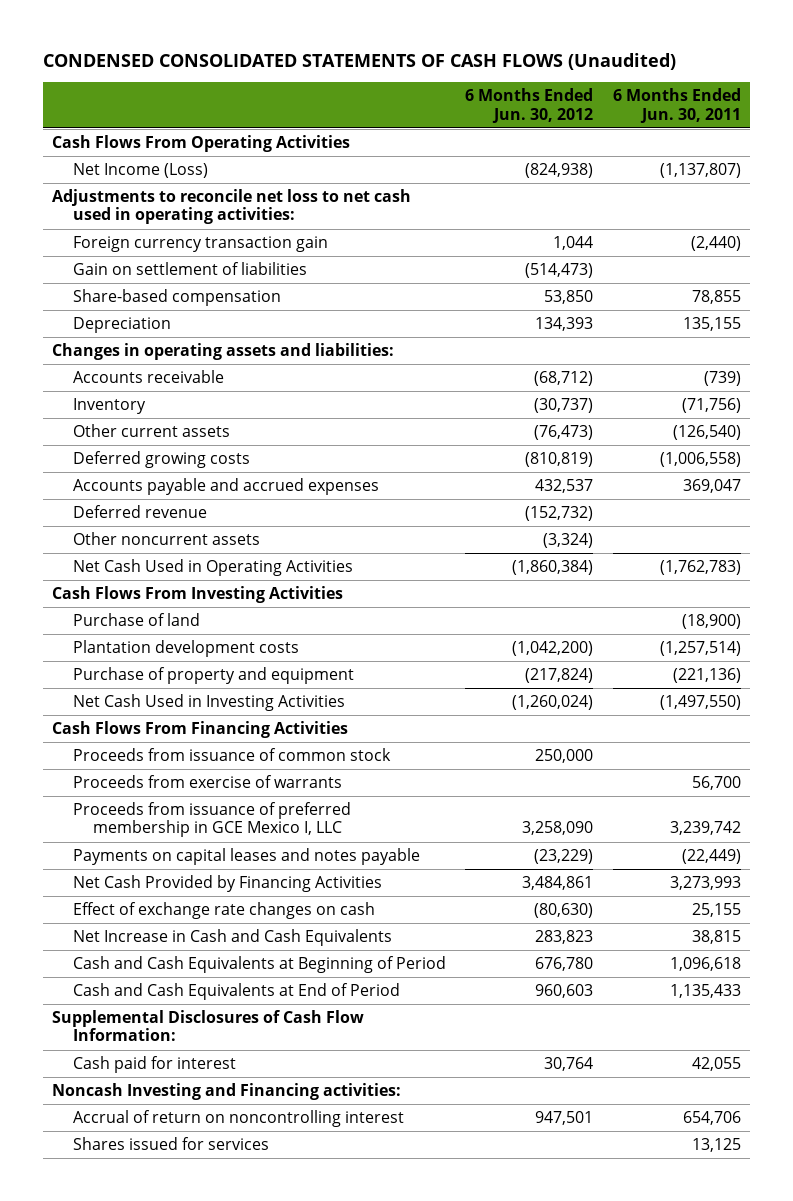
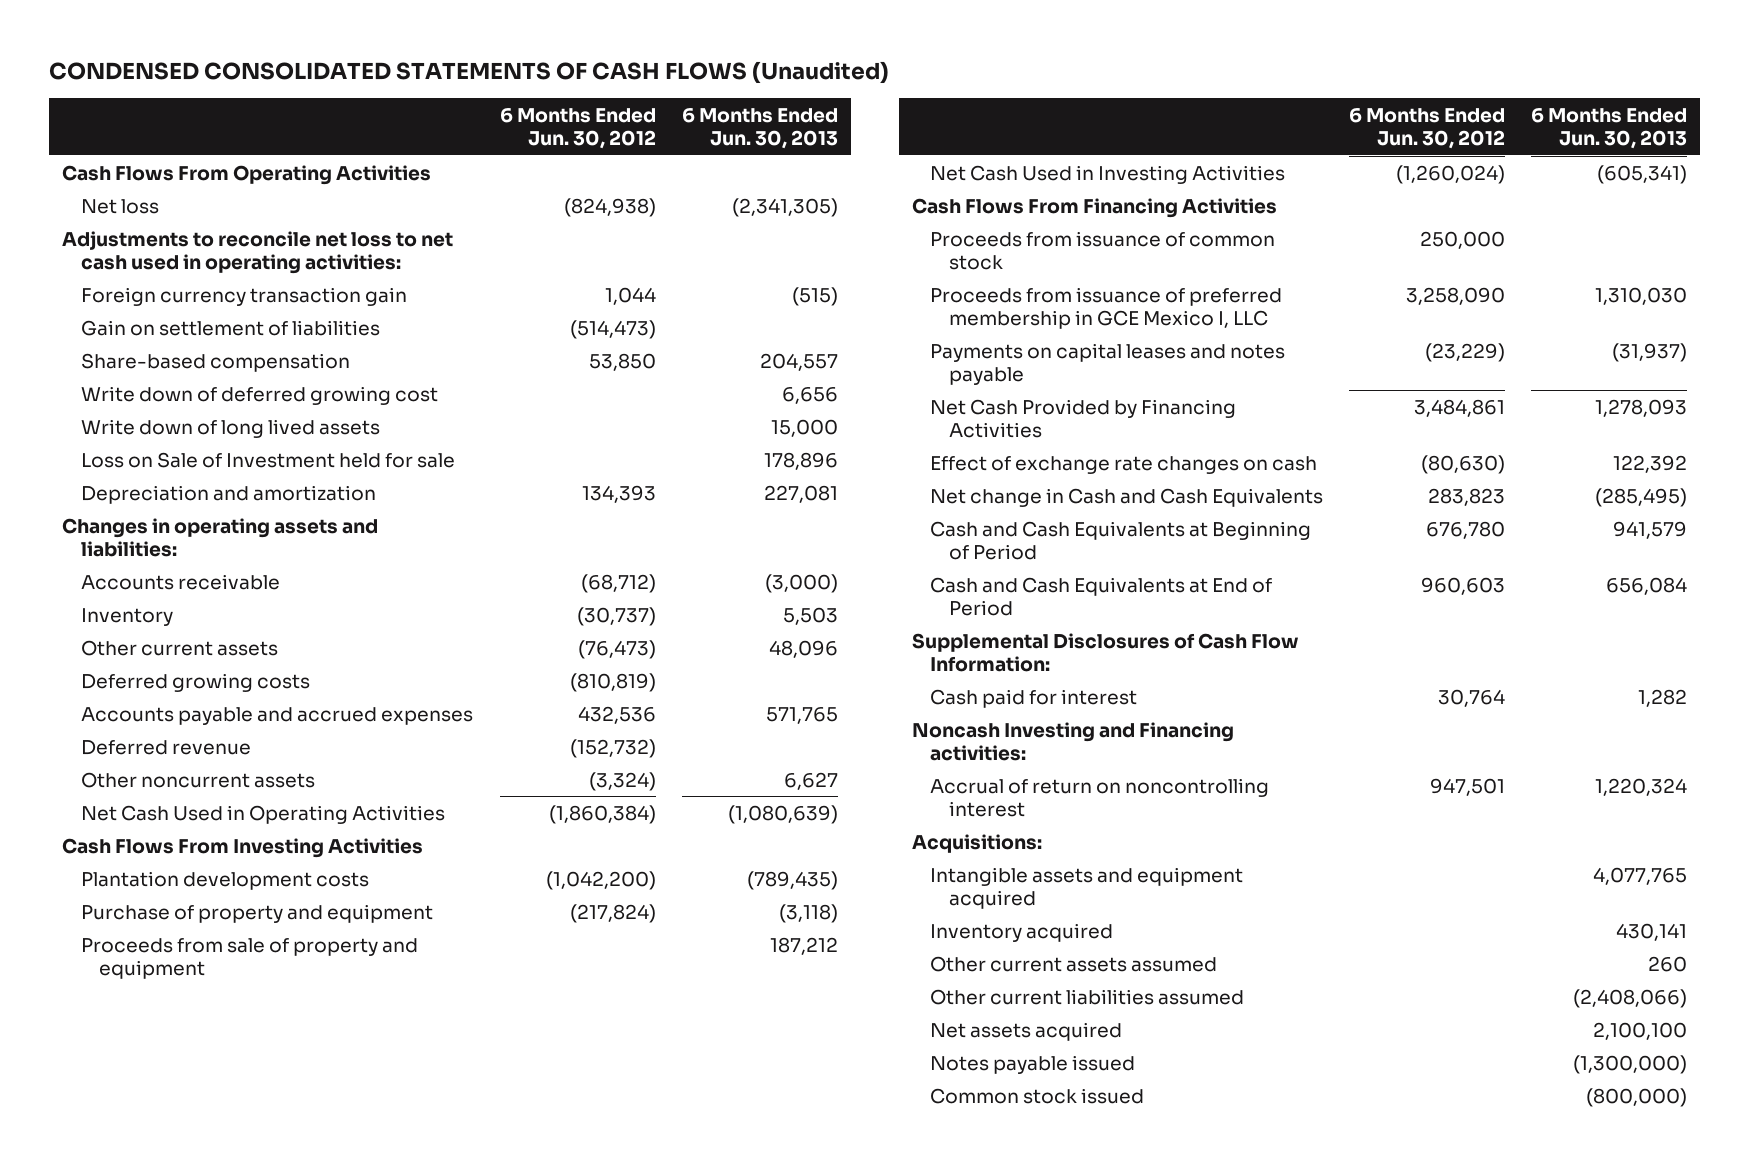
- | 6 Months Ended Jun. 30, 2012 | 6 Months Ended Jun. 30, 2011
+ | 6 Months Ended Jun. 30, 2012 | 6 Months Ended Jun. 30, 2013
- Net Income (Loss) | (824,938) | (1,137,807)
+ Net loss | (824,938) | (2,341,305)
- Depreciation | 134,393 | 135,155
+ Write down of deferred growing cost | | 6,656
+ Write down of long lived assets | | 15,000
+ Loss on Sale of Investment held for sale | | 178,896
+ Depreciation and amortization | 134,393 | 227,081
- Accounts payable and accrued expenses | 432,537 | 369,047
+ Accounts payable and accrued expenses | 432,536 | 571,765
- Purchase of land | | (18,900)
+ Proceeds from sale of property and equipment | | 187,212
- Proceeds from exercise of warrants | | 56,700
- Net Increase in Cash and Cash Equivalents | 283,823 | 38,815
+ Net change in Cash and Cash Equivalents | 283,823 | (285,495)
- Shares issued for services | | 13,125
+ Acquisitions:
+ Intangible assets and equipment acquired | | 4,077,765
+ Inventory acquired | | 430,141
+ Other current assets assumed | | 260
+ Other current liabilities assumed | | (2,408,066)
+ Net assets acquired | | 2,100,100
+ Notes payable issued | | (1,300,000)
+ Common stock issued | | (800,000)

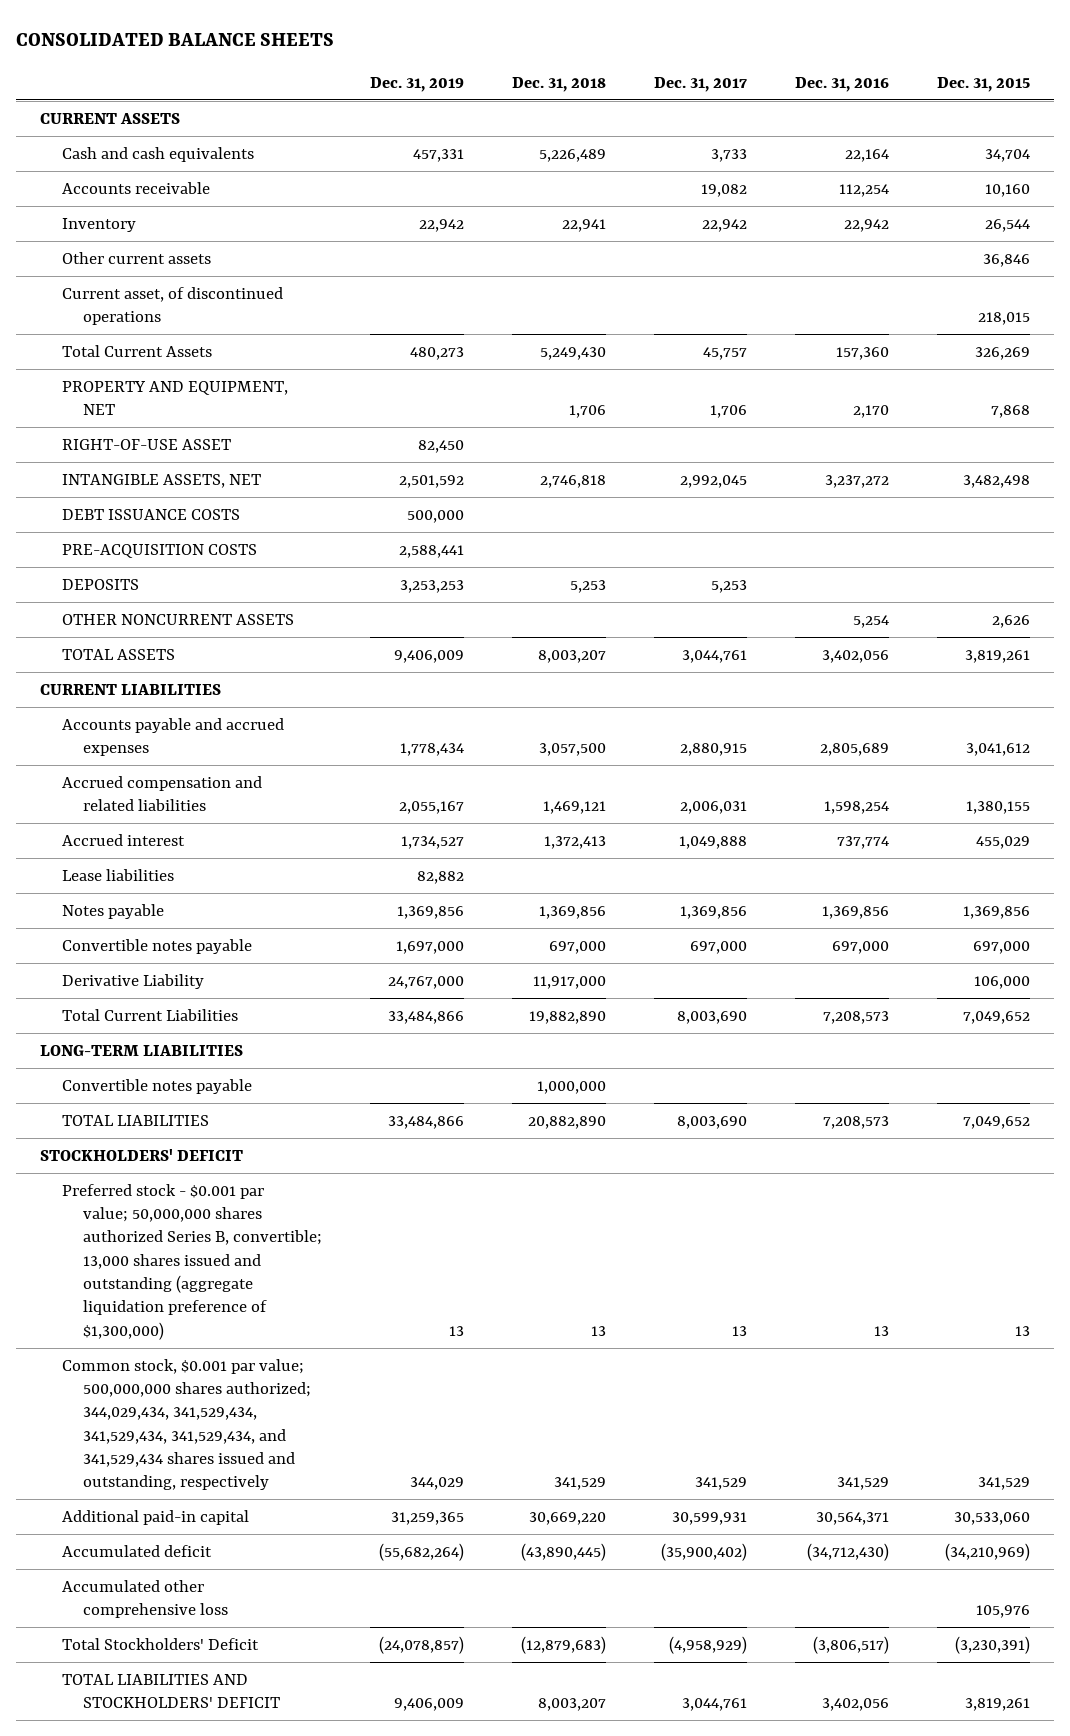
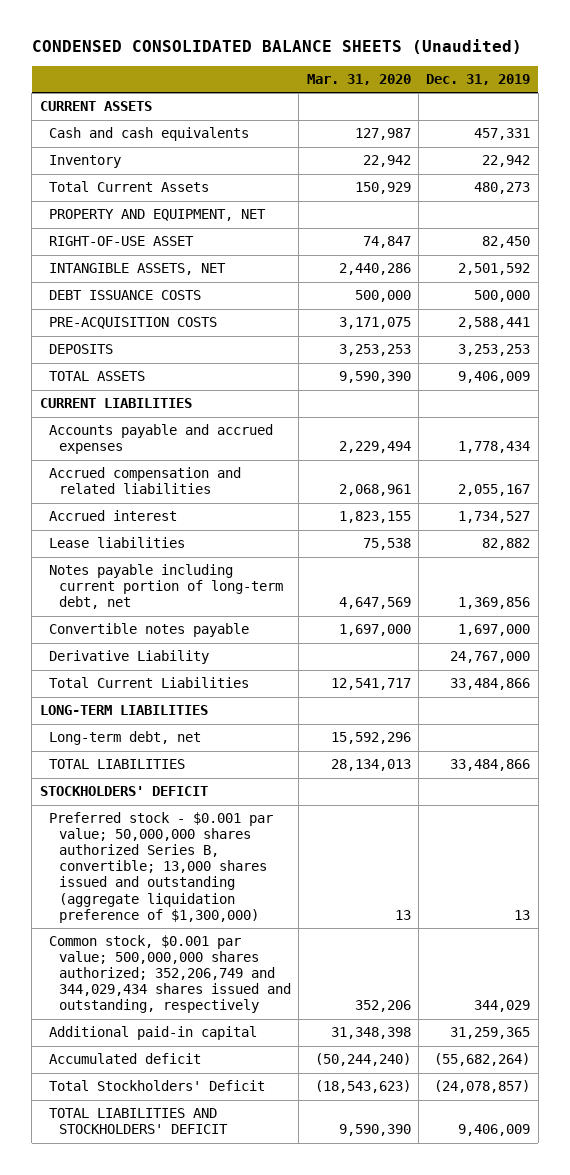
- CONSOLIDATED BALANCE SHEETS
+ CONDENSED CONSOLIDATED BALANCE SHEETS (Unaudited)
- | Dec. 31, 2019 | Dec. 31, 2018 | Dec. 31, 2017 | Dec. 31, 2016 | Dec. 31, 2015
+ | Mar. 31, 2020 | Dec. 31, 2019
- Accounts receivable | | | 19,082 | 112,254 | 10,160
- Other current assets | | | | | 36,846
- Current asset, of discontinued operations | | | | | 218,015
- OTHER NONCURRENT ASSETS | | | | 5,254 | 2,626
- Notes payable | 1,369,856 | 1,369,856 | 1,369,856 | 1,369,856 | 1,369,856
+ Notes payable including current portion of long-term debt, net | 4,647,569 | 1,369,856
- Convertible notes payable | | 1,000,000 | | |
+ Long-term debt, net | 15,592,296 |
- Common stock, $0.001 par value; 500,000,000 shares authorized; 344,029,434, 341,529,434, 341,529,434, 341,529,434, and 341,529,434 shares issued and outstanding, respectively | 344,029 | 341,529 | 341,529 | 341,529 | 341,529
+ Common stock, $0.001 par value; 500,000,000 shares authorized; 352,206,749 and 344,029,434 shares issued and outstanding, respectively | 352,206 | 344,029
- Accumulated other comprehensive loss | | | | | 105,976

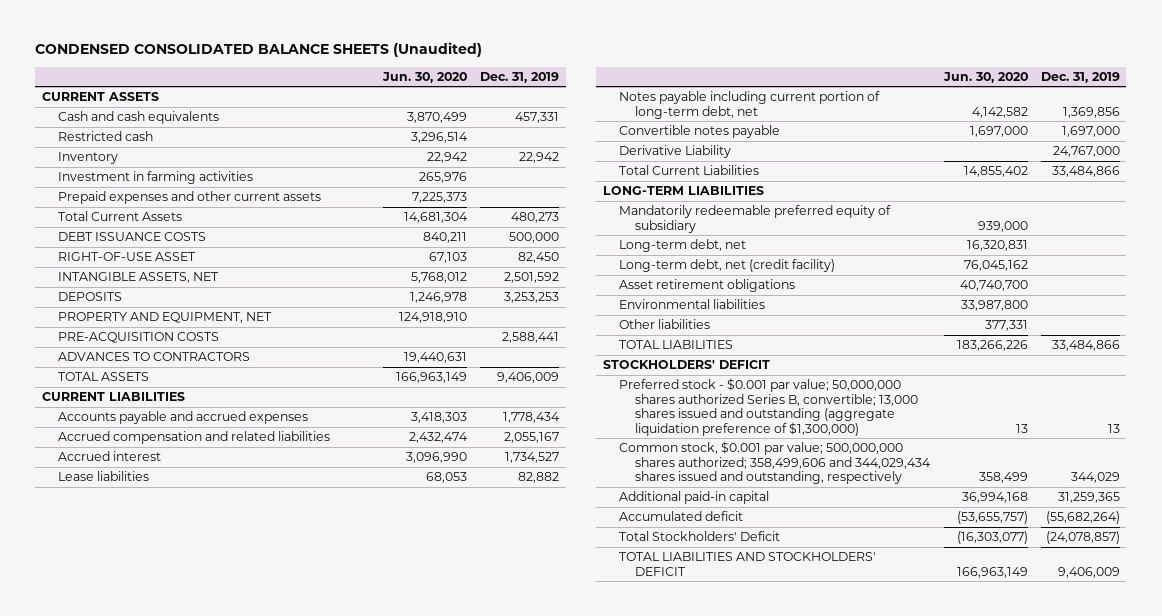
- | Mar. 31, 2020 | Dec. 31, 2019
+ | Jun. 30, 2020 | Dec. 31, 2019
+ Restricted cash | 3,296,514 |
+ Investment in farming activities | 265,976 |
+ Prepaid expenses and other current assets | 7,225,373 |
moved up: DEBT ISSUANCE COSTS | 840,211 | 500,000
moved down: PROPERTY AND EQUIPMENT, NET | 124,918,910 |
moved down: PRE-ACQUISITION COSTS | | 2,588,441
+ ADVANCES TO CONTRACTORS | 19,440,631 |
+ Mandatorily redeemable preferred equity of subsidiary | 939,000 |
+ Long-term debt, net (credit facility) | 76,045,162 |
+ Asset retirement obligations | 40,740,700 |
+ Environmental liabilities | 33,987,800 |
+ Other liabilities | 377,331 |
- Common stock, $0.001 par value; 500,000,000 shares authorized; 352,206,749 and 344,029,434 shares issued and outstanding, respectively | 352,206 | 344,029
+ Common stock, $0.001 par value; 500,000,000 shares authorized; 358,499,606 and 344,029,434 shares issued and outstanding, respectively | 358,499 | 344,029

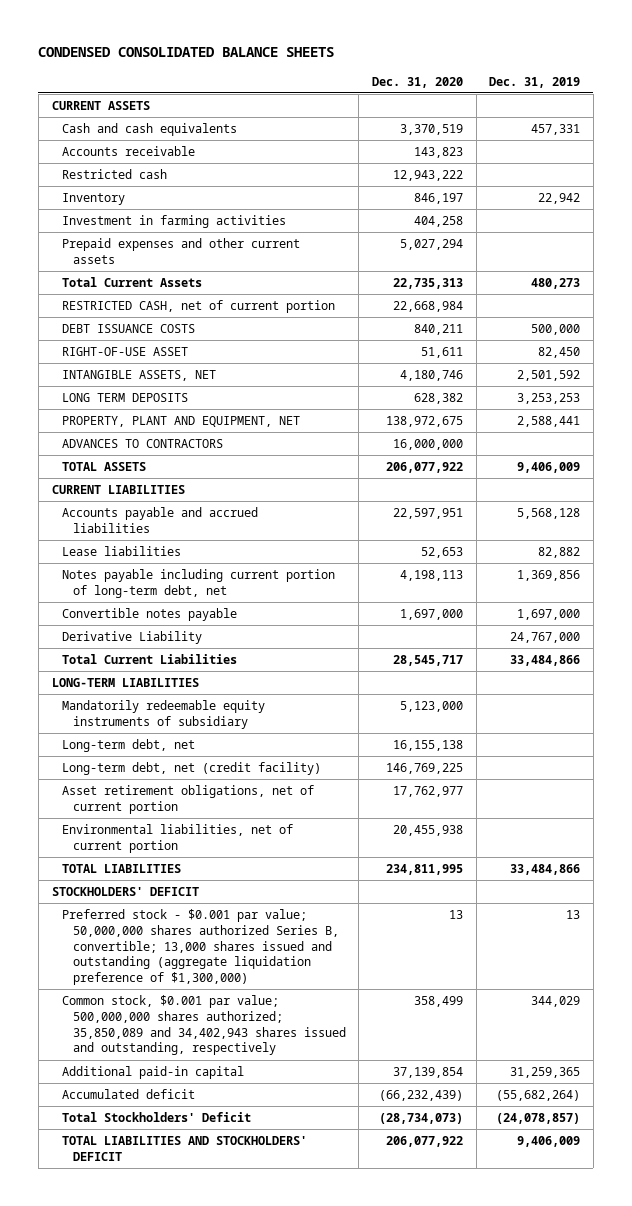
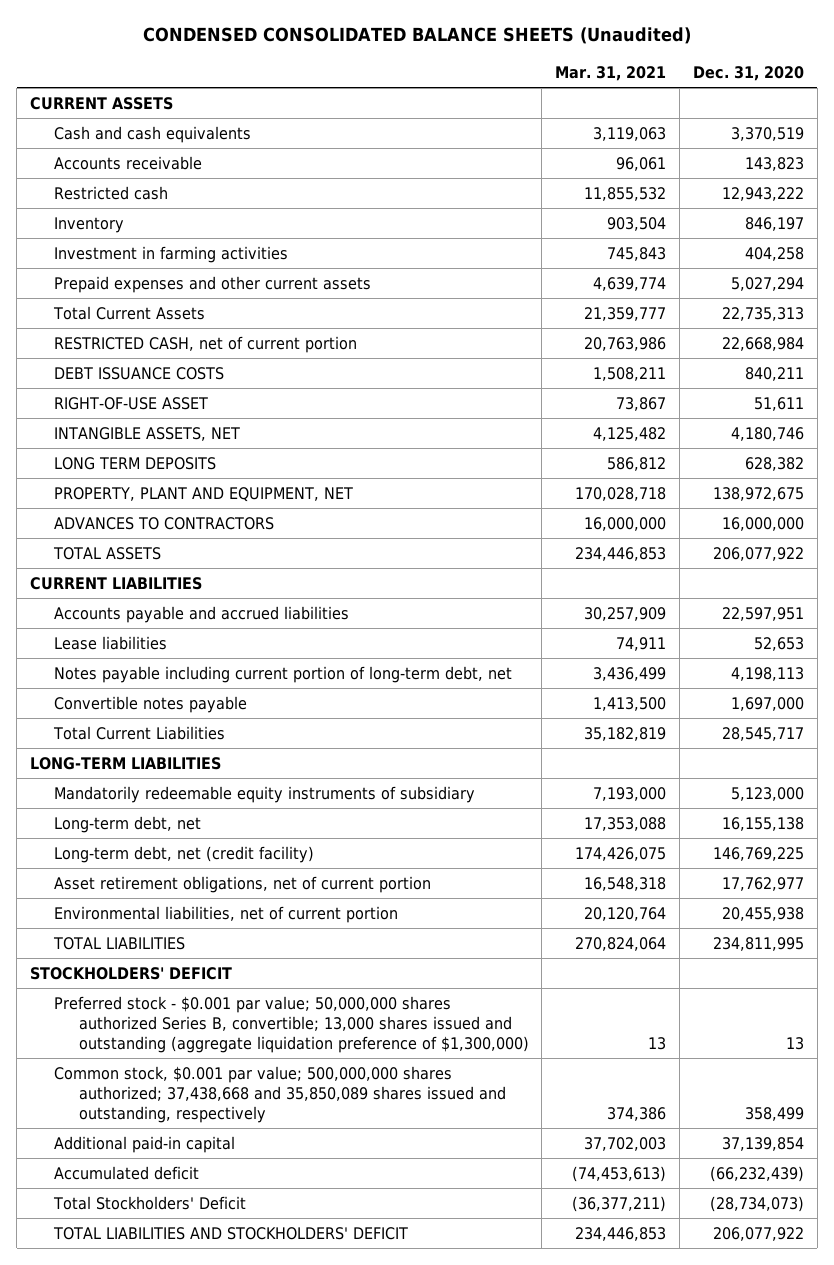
- CONDENSED CONSOLIDATED BALANCE SHEETS
+ CONDENSED CONSOLIDATED BALANCE SHEETS (Unaudited)
- | Dec. 31, 2020 | Dec. 31, 2019
+ | Mar. 31, 2021 | Dec. 31, 2020
- Derivative Liability | | 24,767,000
- Common stock, $0.001 par value; 500,000,000 shares authorized; 35,850,089 and 34,402,943 shares issued and outstanding, respectively | 358,499 | 344,029
+ Common stock, $0.001 par value; 500,000,000 shares authorized; 37,438,668 and 35,850,089 shares issued and outstanding, respectively | 374,386 | 358,499

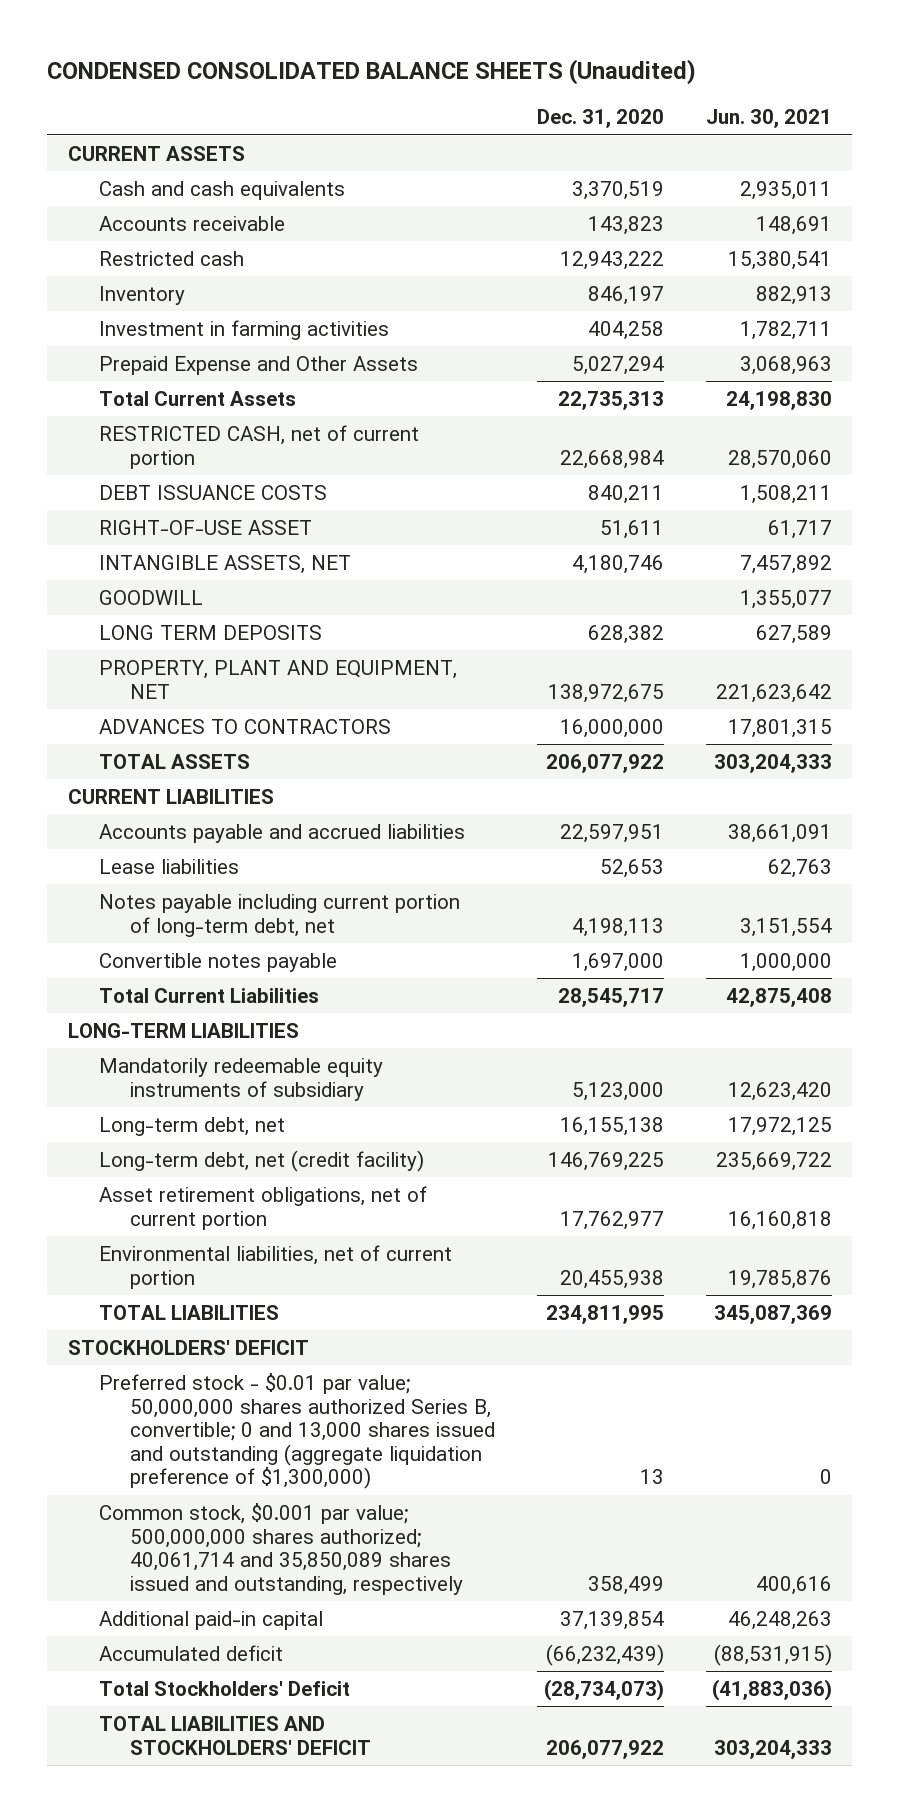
- | Mar. 31, 2021 | Dec. 31, 2020
+ | Dec. 31, 2020 | Jun. 30, 2021
- Prepaid expenses and other current assets | 4,639,774 | 5,027,294
+ Prepaid Expense and Other Assets | 5,027,294 | 3,068,963
+ GOODWILL | | 1,355,077
- Preferred stock - $0.001 par value; 50,000,000 shares authorized Series B, convertible; 13,000 shares issued and outstanding (aggregate liquidation preference of $1,300,000) | 13 | 13
- Common stock, $0.001 par value; 500,000,000 shares authorized; 37,438,668 and 35,850,089 shares issued and outstanding, respectively | 374,386 | 358,499
+ Preferred stock - $0.01 par value; 50,000,000 shares authorized Series B, convertible; 0 and 13,000 shares issued and outstanding (aggregate liquidation preference of $1,300,000) | 13 | 0
+ Common stock, $0.001 par value; 500,000,000 shares authorized; 40,061,714 and 35,850,089 shares issued and outstanding, respectively | 358,499 | 400,616

